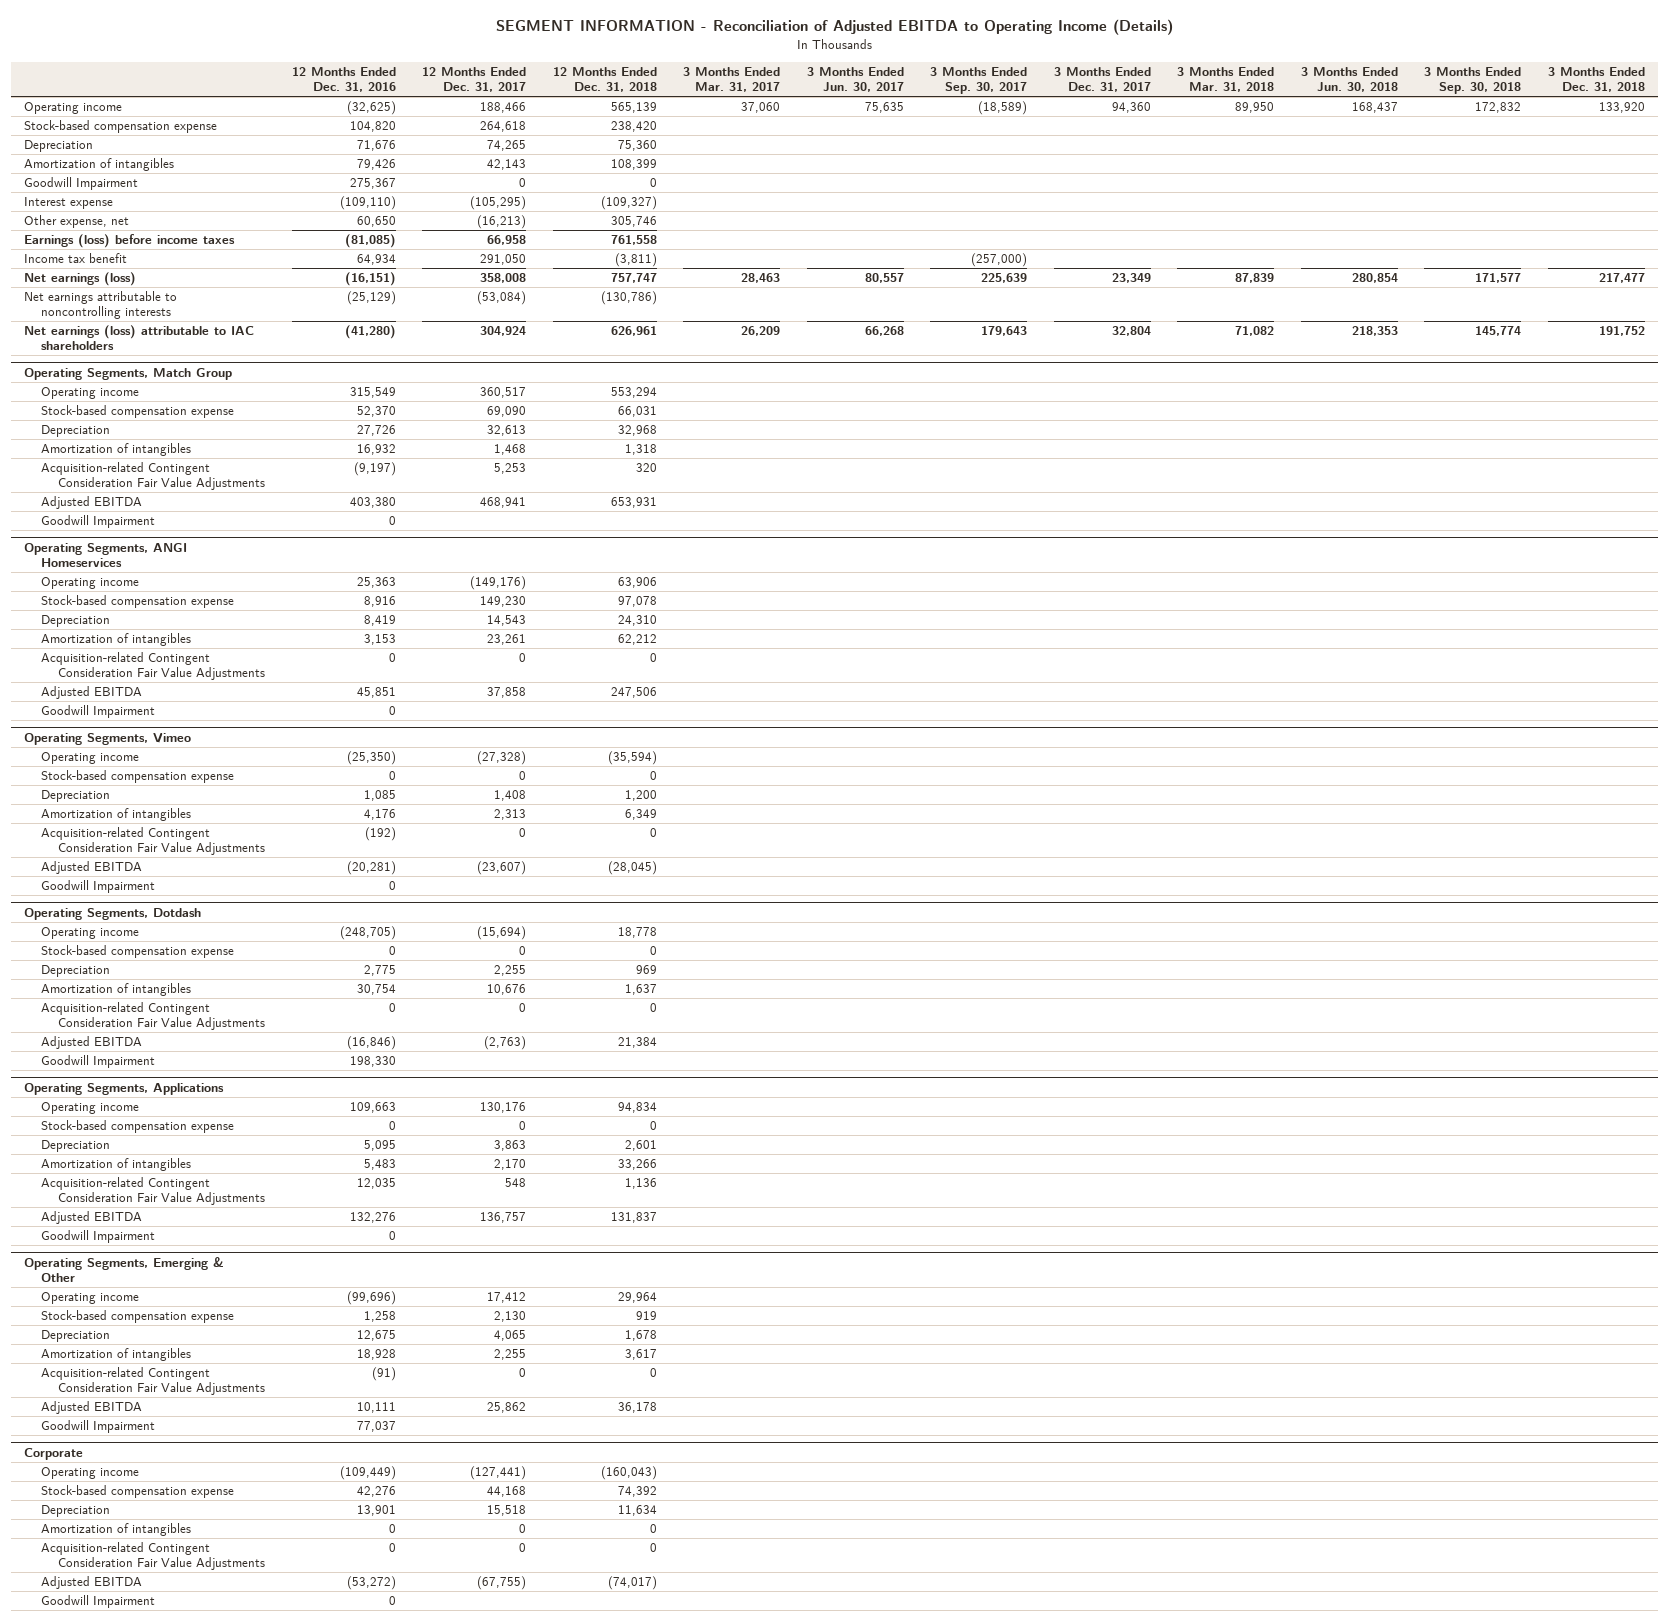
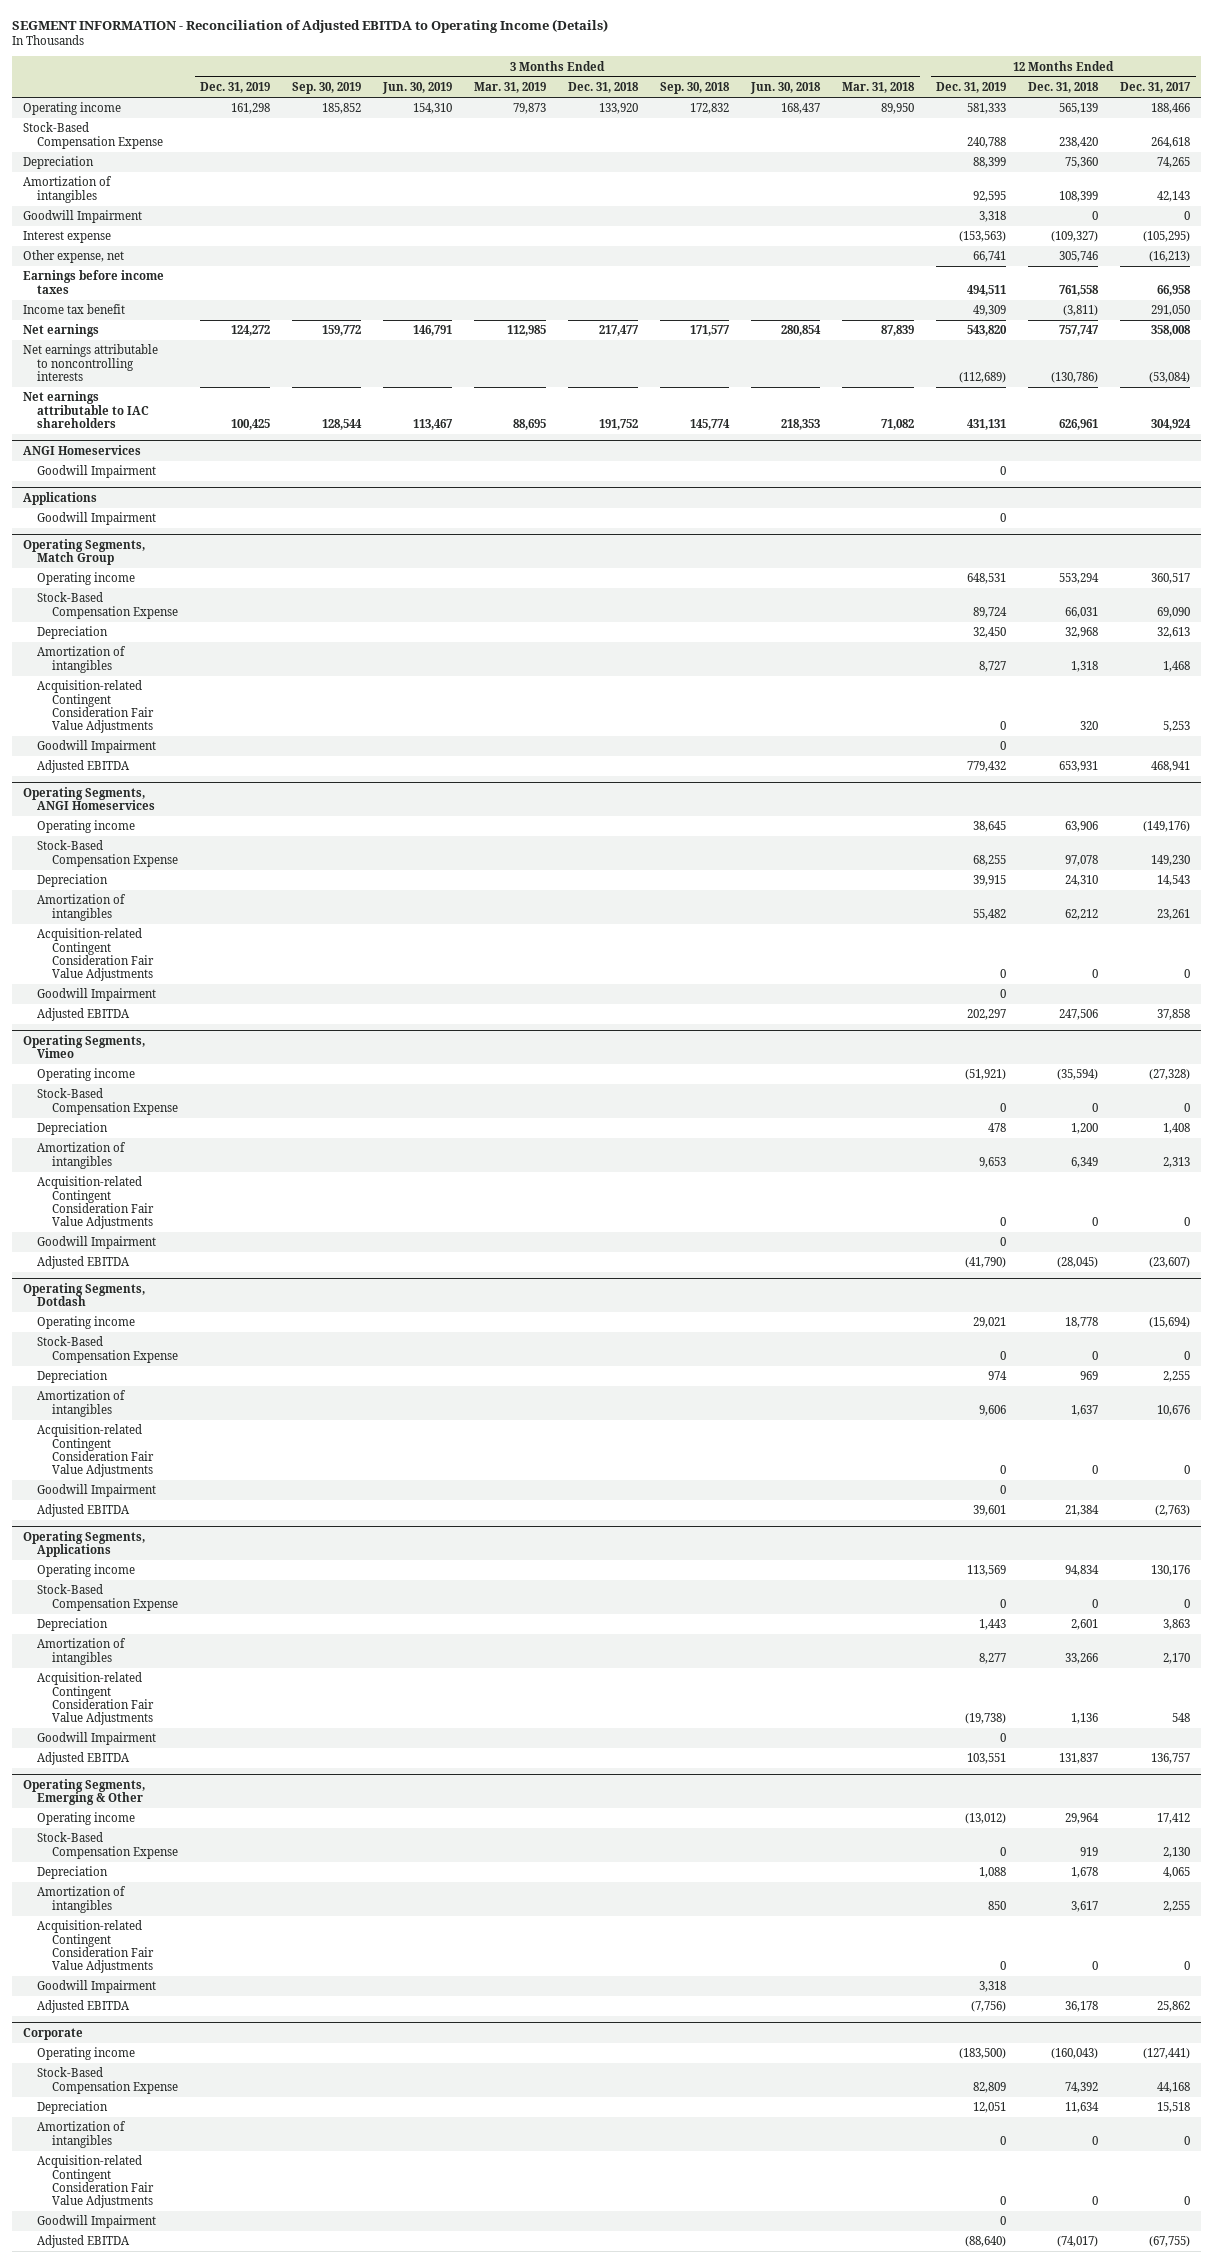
- | 12 Months Ended Dec. 31, 2016 | 12 Months Ended Dec. 31, 2017 | 12 Months Ended Dec. 31, 2018 | 3 Months Ended Mar. 31, 2017 | 3 Months Ended Jun. 30, 2017 | 3 Months Ended Sep. 30, 2017 | 3 Months Ended Dec. 31, 2017 | 3 Months Ended Mar. 31, 2018 | 3 Months Ended Jun. 30, 2018 | 3 Months Ended Sep. 30, 2018 | 3 Months Ended Dec. 31, 2018
+ | 3 Months Ended Dec. 31, 2019 | 3 Months Ended Sep. 30, 2019 | 3 Months Ended Jun. 30, 2019 | 3 Months Ended Mar. 31, 2019 | 3 Months Ended Dec. 31, 2018 | 3 Months Ended Sep. 30, 2018 | 3 Months Ended Jun. 30, 2018 | 3 Months Ended Mar. 31, 2018 | 12 Months Ended Dec. 31, 2019 | 12 Months Ended Dec. 31, 2018 | 12 Months Ended Dec. 31, 2017
- Stock-based compensation expense | 104,820 | 264,618 | 238,420 | | | | | | | |
+ Stock-Based Compensation Expense | | | | | | | | | 240,788 | 238,420 | 264,618
- Earnings (loss) before income taxes | (81,085) | 66,958 | 761,558 | | | | | | | |
+ Earnings before income taxes | | | | | | | | | 494,511 | 761,558 | 66,958
- Net earnings (loss) | (16,151) | 358,008 | 757,747 | 28,463 | 80,557 | 225,639 | 23,349 | 87,839 | 280,854 | 171,577 | 217,477
+ Net earnings | 124,272 | 159,772 | 146,791 | 112,985 | 217,477 | 171,577 | 280,854 | 87,839 | 543,820 | 757,747 | 358,008
- Net earnings (loss) attributable to IAC shareholders | (41,280) | 304,924 | 626,961 | 26,209 | 66,268 | 179,643 | 32,804 | 71,082 | 218,353 | 145,774 | 191,752
+ Net earnings attributable to IAC shareholders | 100,425 | 128,544 | 113,467 | 88,695 | 191,752 | 145,774 | 218,353 | 71,082 | 431,131 | 626,961 | 304,924
+ ANGI Homeservices
+ Goodwill Impairment | | | | | | | | | 0 | |
+ Applications
+ Goodwill Impairment | | | | | | | | | 0 | |
@ Operating Segments, Match Group
- Stock-based compensation expense | 52,370 | 69,090 | 66,031 | | | | | | | |
+ Stock-Based Compensation Expense | | | | | | | | | 89,724 | 66,031 | 69,090
moved down: Adjusted EBITDA | | | | | | | | | 779,432 | 653,931 | 468,941
@ Operating Segments, ANGI Homeservices
- Stock-based compensation expense | 8,916 | 149,230 | 97,078 | | | | | | | |
+ Stock-Based Compensation Expense | | | | | | | | | 68,255 | 97,078 | 149,230
moved down: Adjusted EBITDA | | | | | | | | | 202,297 | 247,506 | 37,858
@ Operating Segments, Vimeo
- Stock-based compensation expense | 0 | 0 | 0 | | | | | | | |
+ Stock-Based Compensation Expense | | | | | | | | | 0 | 0 | 0
moved down: Adjusted EBITDA | | | | | | | | | (41,790) | (28,045) | (23,607)
@ Operating Segments, Dotdash
- Stock-based compensation expense | 0 | 0 | 0 | | | | | | | |
+ Stock-Based Compensation Expense | | | | | | | | | 0 | 0 | 0
moved down: Adjusted EBITDA | | | | | | | | | 39,601 | 21,384 | (2,763)
@ Operating Segments, Applications
- Stock-based compensation expense | 0 | 0 | 0 | | | | | | | |
+ Stock-Based Compensation Expense | | | | | | | | | 0 | 0 | 0
moved down: Adjusted EBITDA | | | | | | | | | 103,551 | 131,837 | 136,757
@ Operating Segments, Emerging & Other
- Stock-based compensation expense | 1,258 | 2,130 | 919 | | | | | | | |
+ Stock-Based Compensation Expense | | | | | | | | | 0 | 919 | 2,130
moved down: Adjusted EBITDA | | | | | | | | | (7,756) | 36,178 | 25,862
@ Corporate
- Stock-based compensation expense | 42,276 | 44,168 | 74,392 | | | | | | | |
+ Stock-Based Compensation Expense | | | | | | | | | 82,809 | 74,392 | 44,168
moved down: Adjusted EBITDA | | | | | | | | | (88,640) | (74,017) | (67,755)

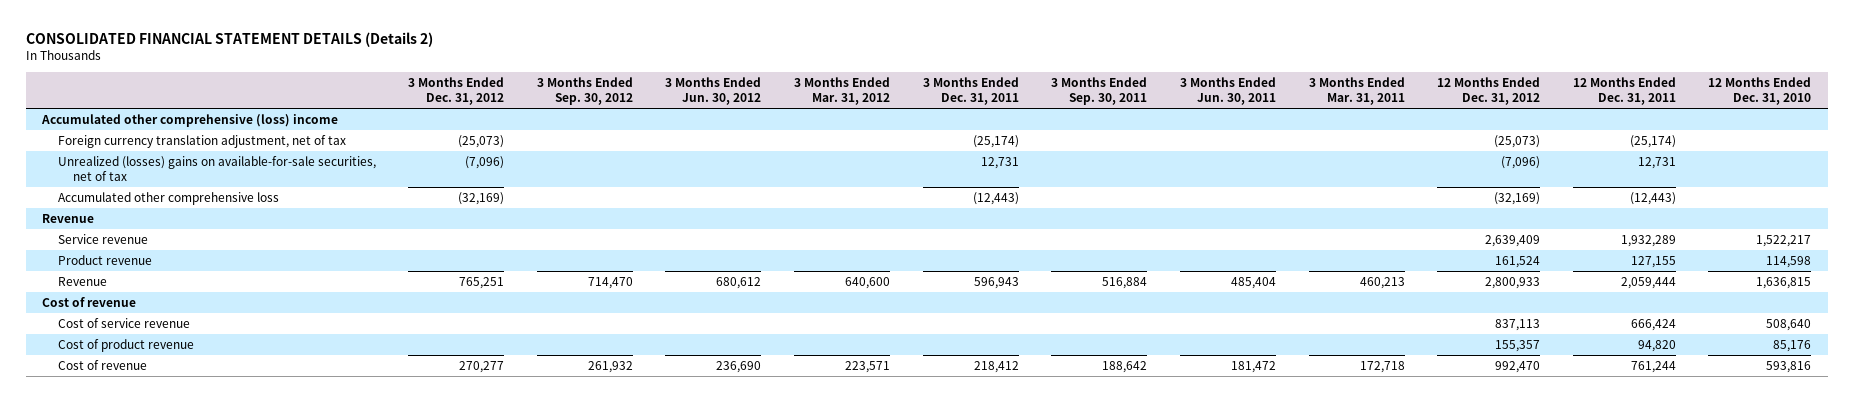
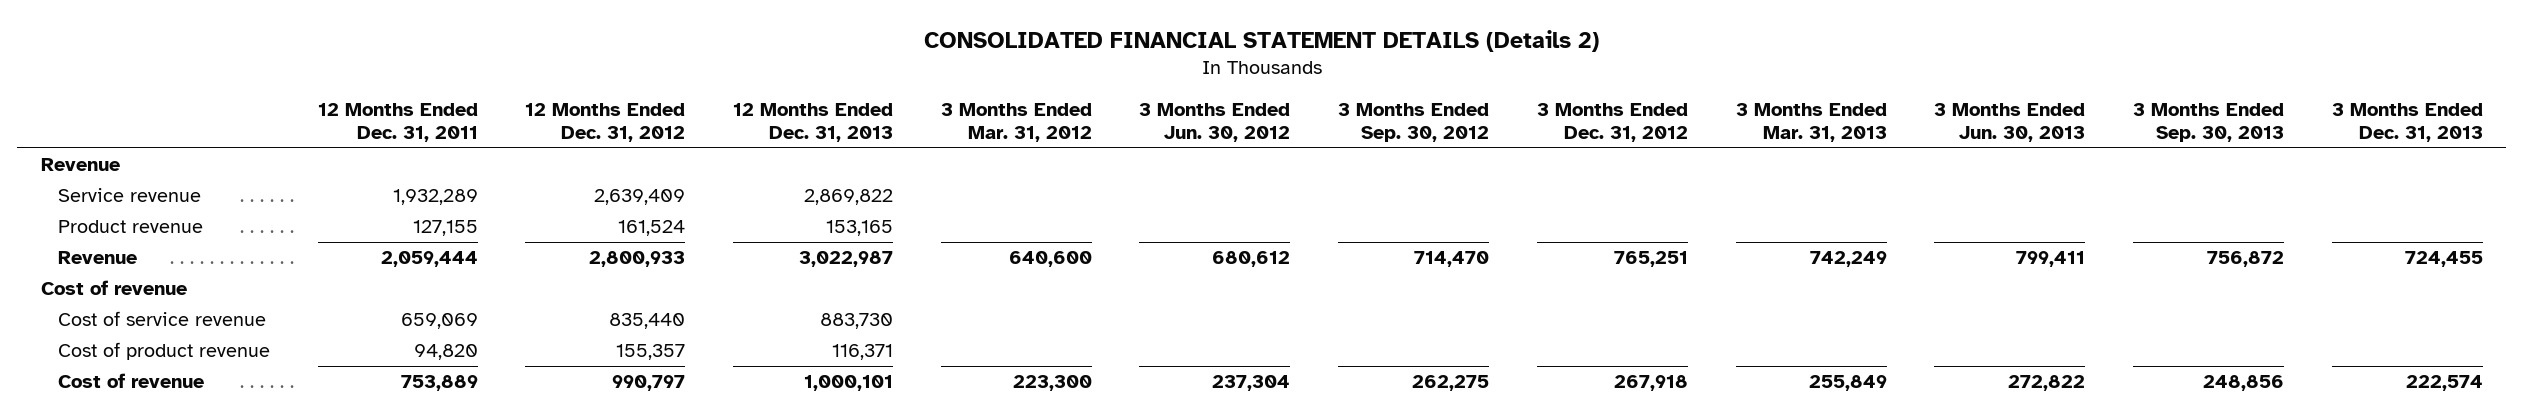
- | 3 Months Ended Dec. 31, 2012 | 3 Months Ended Sep. 30, 2012 | 3 Months Ended Jun. 30, 2012 | 3 Months Ended Mar. 31, 2012 | 3 Months Ended Dec. 31, 2011 | 3 Months Ended Sep. 30, 2011 | 3 Months Ended Jun. 30, 2011 | 3 Months Ended Mar. 31, 2011 | 12 Months Ended Dec. 31, 2012 | 12 Months Ended Dec. 31, 2011 | 12 Months Ended Dec. 31, 2010
+ | 12 Months Ended Dec. 31, 2011 | 12 Months Ended Dec. 31, 2012 | 12 Months Ended Dec. 31, 2013 | 3 Months Ended Mar. 31, 2012 | 3 Months Ended Jun. 30, 2012 | 3 Months Ended Sep. 30, 2012 | 3 Months Ended Dec. 31, 2012 | 3 Months Ended Mar. 31, 2013 | 3 Months Ended Jun. 30, 2013 | 3 Months Ended Sep. 30, 2013 | 3 Months Ended Dec. 31, 2013
- Accumulated other comprehensive (loss) income
- Foreign currency translation adjustment, net of tax | (25,073) | | | | (25,174) | | | | (25,073) | (25,174) |
- Unrealized (losses) gains on available-for-sale securities, net of tax | (7,096) | | | | 12,731 | | | | (7,096) | 12,731 |
- Accumulated other comprehensive loss | (32,169) | | | | (12,443) | | | | (32,169) | (12,443) |
- Cost of service revenue | | | | | | | | | 837,113 | 666,424 | 508,640
+ Cost of service revenue | 659,069 | 835,440 | 883,730 | | | | | | | |
- Cost of revenue | 270,277 | 261,932 | 236,690 | 223,571 | 218,412 | 188,642 | 181,472 | 172,718 | 992,470 | 761,244 | 593,816
+ Cost of revenue | 753,889 | 990,797 | 1,000,101 | 223,300 | 237,304 | 262,275 | 267,918 | 255,849 | 272,822 | 248,856 | 222,574

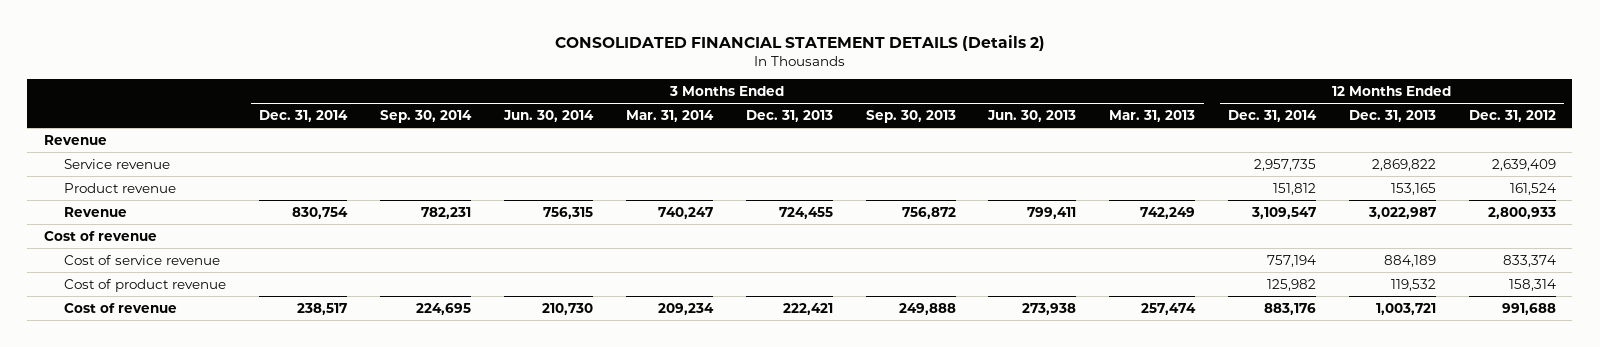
- | 12 Months Ended Dec. 31, 2011 | 12 Months Ended Dec. 31, 2012 | 12 Months Ended Dec. 31, 2013 | 3 Months Ended Mar. 31, 2012 | 3 Months Ended Jun. 30, 2012 | 3 Months Ended Sep. 30, 2012 | 3 Months Ended Dec. 31, 2012 | 3 Months Ended Mar. 31, 2013 | 3 Months Ended Jun. 30, 2013 | 3 Months Ended Sep. 30, 2013 | 3 Months Ended Dec. 31, 2013
+ | 3 Months Ended Dec. 31, 2014 | 3 Months Ended Sep. 30, 2014 | 3 Months Ended Jun. 30, 2014 | 3 Months Ended Mar. 31, 2014 | 3 Months Ended Dec. 31, 2013 | 3 Months Ended Sep. 30, 2013 | 3 Months Ended Jun. 30, 2013 | 3 Months Ended Mar. 31, 2013 | 12 Months Ended Dec. 31, 2014 | 12 Months Ended Dec. 31, 2013 | 12 Months Ended Dec. 31, 2012
- Cost of service revenue | 659,069 | 835,440 | 883,730 | | | | | | | |
- Cost of product revenue | 94,820 | 155,357 | 116,371 | | | | | | | |
- Cost of revenue | 753,889 | 990,797 | 1,000,101 | 223,300 | 237,304 | 262,275 | 267,918 | 255,849 | 272,822 | 248,856 | 222,574
+ Cost of service revenue | | | | | | | | | 757,194 | 884,189 | 833,374
+ Cost of product revenue | | | | | | | | | 125,982 | 119,532 | 158,314
+ Cost of revenue | 238,517 | 224,695 | 210,730 | 209,234 | 222,421 | 249,888 | 273,938 | 257,474 | 883,176 | 1,003,721 | 991,688

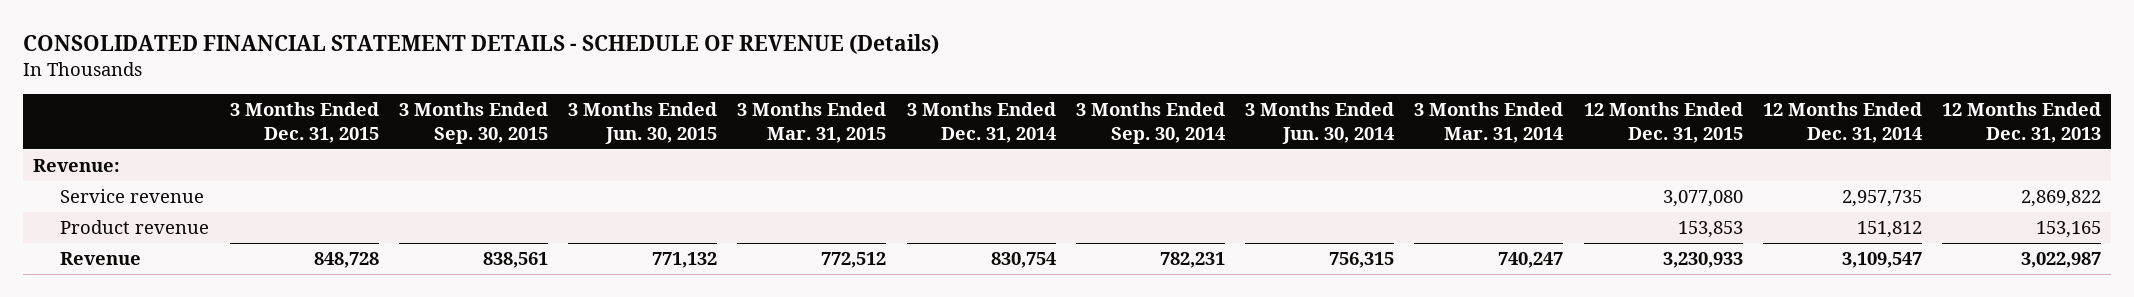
- CONSOLIDATED FINANCIAL STATEMENT DETAILS (Details 2)
+ CONSOLIDATED FINANCIAL STATEMENT DETAILS - SCHEDULE OF REVENUE (Details)
- | 3 Months Ended Dec. 31, 2014 | 3 Months Ended Sep. 30, 2014 | 3 Months Ended Jun. 30, 2014 | 3 Months Ended Mar. 31, 2014 | 3 Months Ended Dec. 31, 2013 | 3 Months Ended Sep. 30, 2013 | 3 Months Ended Jun. 30, 2013 | 3 Months Ended Mar. 31, 2013 | 12 Months Ended Dec. 31, 2014 | 12 Months Ended Dec. 31, 2013 | 12 Months Ended Dec. 31, 2012
+ | 3 Months Ended Dec. 31, 2015 | 3 Months Ended Sep. 30, 2015 | 3 Months Ended Jun. 30, 2015 | 3 Months Ended Mar. 31, 2015 | 3 Months Ended Dec. 31, 2014 | 3 Months Ended Sep. 30, 2014 | 3 Months Ended Jun. 30, 2014 | 3 Months Ended Mar. 31, 2014 | 12 Months Ended Dec. 31, 2015 | 12 Months Ended Dec. 31, 2014 | 12 Months Ended Dec. 31, 2013
- Revenue
+ Revenue:
- Cost of revenue
- Cost of service revenue | | | | | | | | | 757,194 | 884,189 | 833,374
- Cost of product revenue | | | | | | | | | 125,982 | 119,532 | 158,314
- Cost of revenue | 238,517 | 224,695 | 210,730 | 209,234 | 222,421 | 249,888 | 273,938 | 257,474 | 883,176 | 1,003,721 | 991,688

